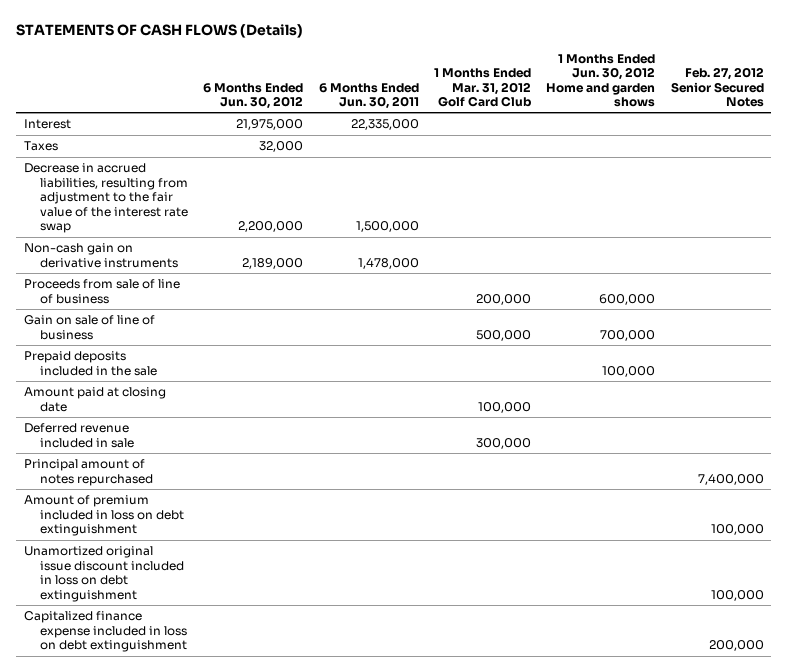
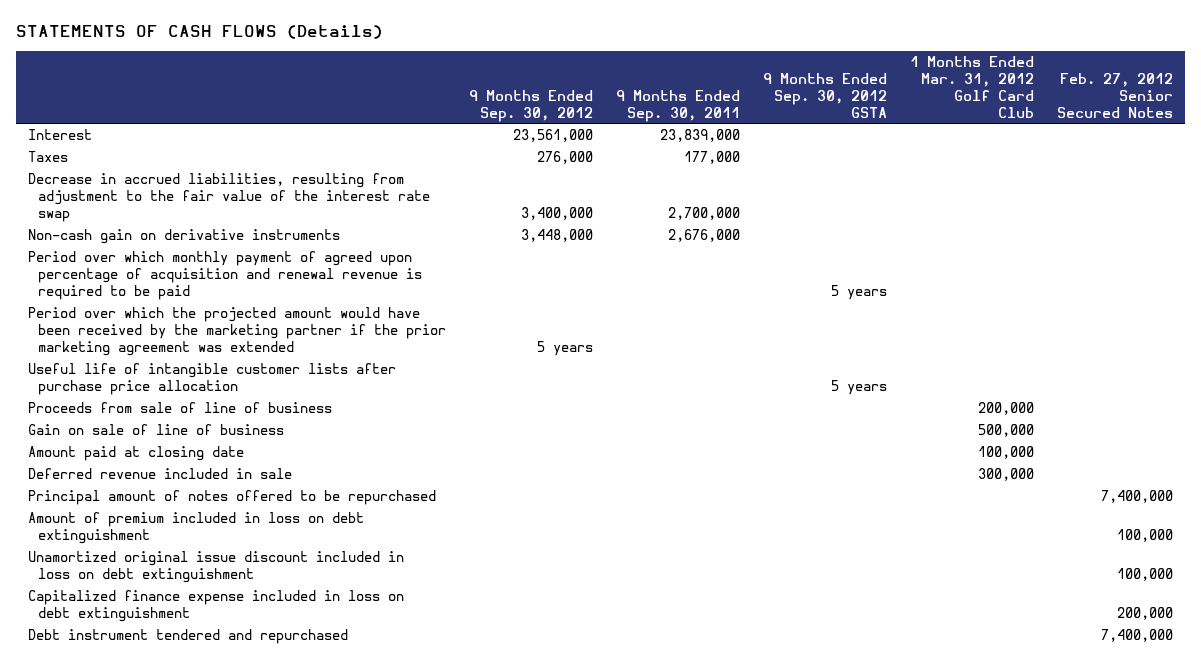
- | 6 Months Ended Jun. 30, 2012 | 6 Months Ended Jun. 30, 2011 | 1 Months Ended Mar. 31, 2012 Golf Card Club | 1 Months Ended Jun. 30, 2012 Home and garden shows | Feb. 27, 2012 Senior Secured Notes
+ | 9 Months Ended Sep. 30, 2012 | 9 Months Ended Sep. 30, 2011 | 9 Months Ended Sep. 30, 2012 GSTA | 1 Months Ended Mar. 31, 2012 Golf Card Club | Feb. 27, 2012 Senior Secured Notes
+ Period over which monthly payment of agreed upon percentage of acquisition and renewal revenue is required to be paid | | | 5 years | |
+ Period over which the projected amount would have been received by the marketing partner if the prior marketing agreement was extended | 5 years | | | |
+ Useful life of intangible customer lists after purchase price allocation | | | 5 years | |
- Prepaid deposits included in the sale | | | | 100,000 |
- Principal amount of notes repurchased | | | | | 7,400,000
+ Principal amount of notes offered to be repurchased | | | | | 7,400,000
+ Debt instrument tendered and repurchased | | | | | 7,400,000

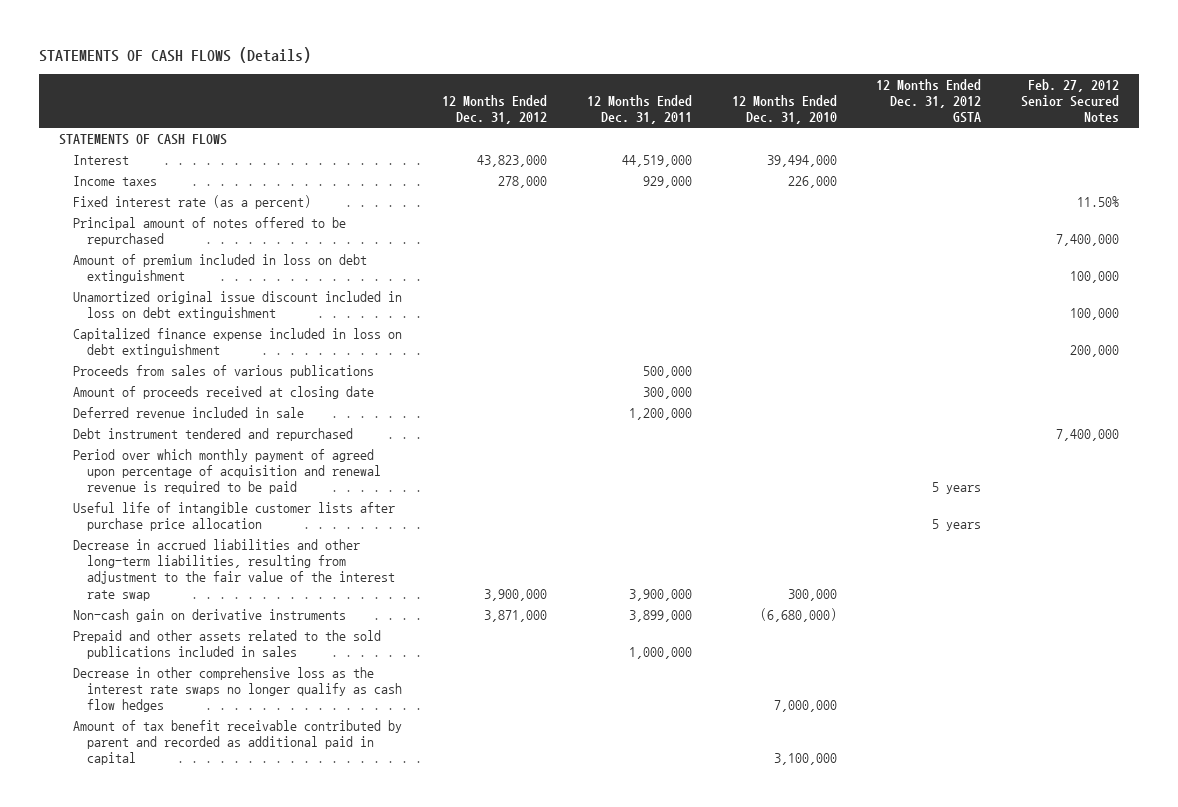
- | 9 Months Ended Sep. 30, 2012 | 9 Months Ended Sep. 30, 2011 | 9 Months Ended Sep. 30, 2012 GSTA | 1 Months Ended Mar. 31, 2012 Golf Card Club | Feb. 27, 2012 Senior Secured Notes
+ | 12 Months Ended Dec. 31, 2012 | 12 Months Ended Dec. 31, 2011 | 12 Months Ended Dec. 31, 2010 | 12 Months Ended Dec. 31, 2012 GSTA | Feb. 27, 2012 Senior Secured Notes
+ STATEMENTS OF CASH FLOWS
- Taxes | 276,000 | 177,000 | | |
- Decrease in accrued liabilities, resulting from adjustment to the fair value of the interest rate swap | 3,400,000 | 2,700,000 | | |
- Period over which the projected amount would have been received by the marketing partner if the prior marketing agreement was extended | 5 years | | | |
- Proceeds from sale of line of business | | | | 200,000 |
- Gain on sale of line of business | | | | 500,000 |
- Amount paid at closing date | | | | 100,000 |
+ Income taxes | 278,000 | 929,000 | 226,000 | |
+ Fixed interest rate (as a percent) | | | | | 11.50%
+ Proceeds from sales of various publications | | 500,000 | | |
+ Amount of proceeds received at closing date | | 300,000 | | |
moved down: Deferred revenue included in sale | | 1,200,000 | | |
moved down: Period over which monthly payment of agreed upon percentage of acquisition and renewal revenue is required to be paid | | | | 5 years |
moved down: Useful life of intangible customer lists after purchase price allocation | | | | 5 years |
+ Decrease in accrued liabilities and other long-term liabilities, resulting from adjustment to the fair value of the interest rate swap | 3,900,000 | 3,900,000 | 300,000 | |
moved down: Non-cash gain on derivative instruments | 3,871,000 | 3,899,000 | (6,680,000) | |
+ Prepaid and other assets related to the sold publications included in sales | | 1,000,000 | | |
+ Decrease in other comprehensive loss as the interest rate swaps no longer qualify as cash flow hedges | | | 7,000,000 | |
+ Amount of tax benefit receivable contributed by parent and recorded as additional paid in capital | | | 3,100,000 | |

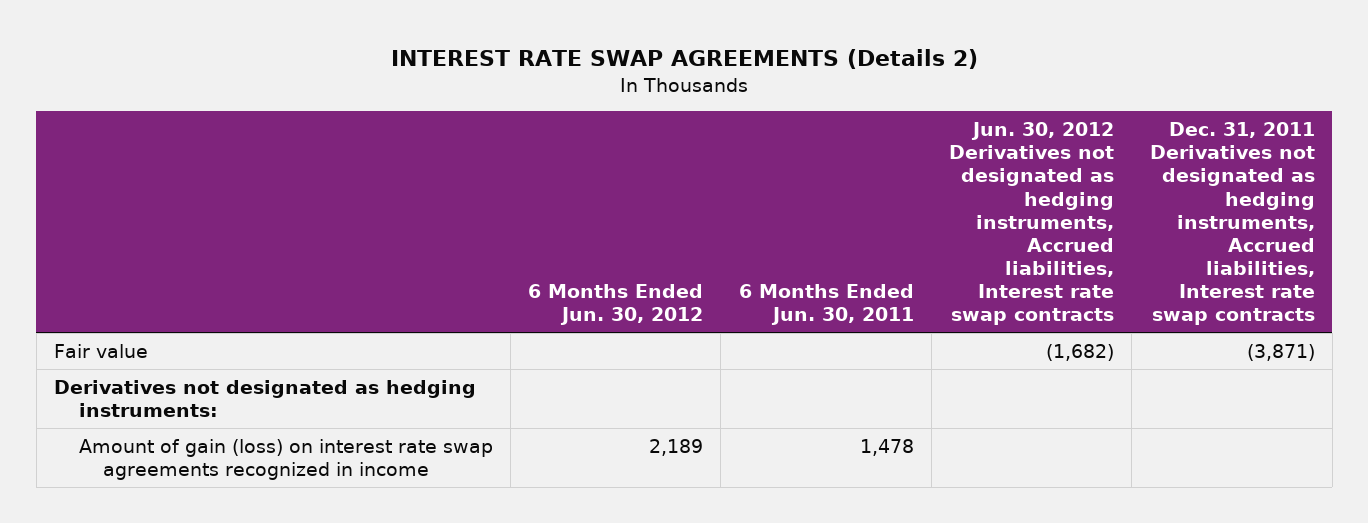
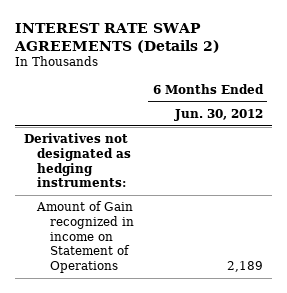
- | 6 Months Ended Jun. 30, 2012 | 6 Months Ended Jun. 30, 2011 | Jun. 30, 2012 Derivatives not designated as hedging instruments, Accrued liabilities, Interest rate swap contracts | Dec. 31, 2011 Derivatives not designated as hedging instruments, Accrued liabilities, Interest rate swap contracts
+ | 6 Months Ended Jun. 30, 2012
- Fair value | | | (1,682) | (3,871)
- Amount of gain (loss) on interest rate swap agreements recognized in income | 2,189 | 1,478 | |
+ Amount of Gain recognized in income on Statement of Operations | 2,189

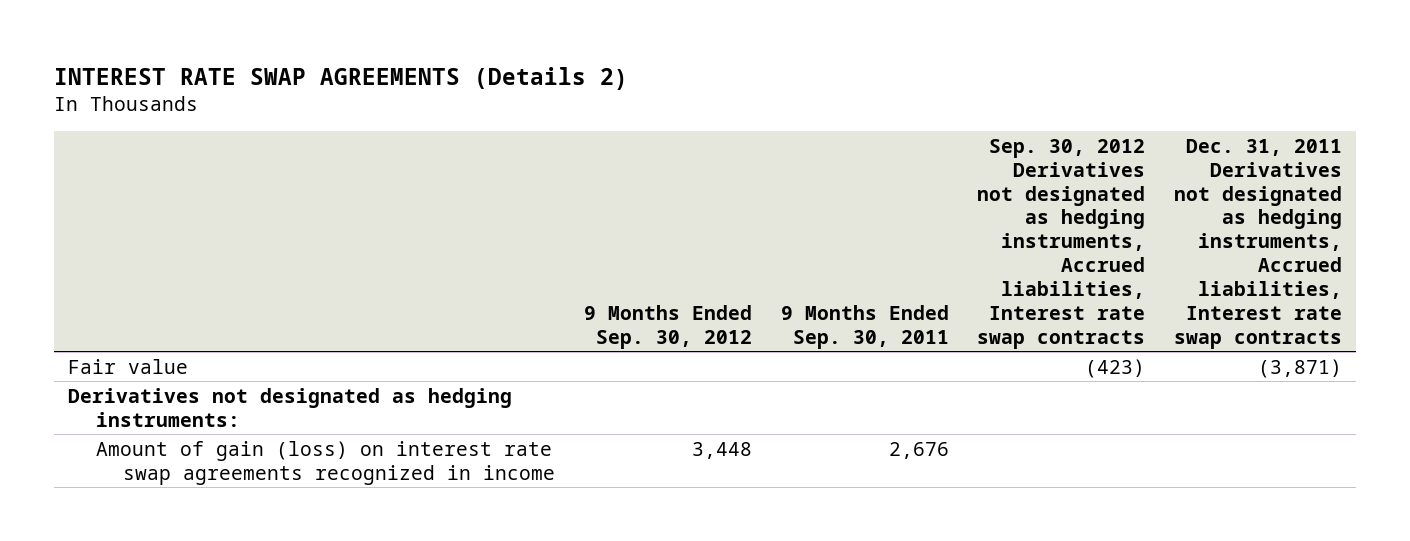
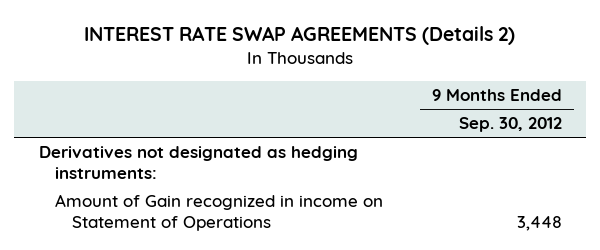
- | 9 Months Ended Sep. 30, 2012 | 9 Months Ended Sep. 30, 2011 | Sep. 30, 2012 Derivatives not designated as hedging instruments, Accrued liabilities, Interest rate swap contracts | Dec. 31, 2011 Derivatives not designated as hedging instruments, Accrued liabilities, Interest rate swap contracts
+ | 9 Months Ended Sep. 30, 2012
- Fair value | | | (423) | (3,871)
- Amount of gain (loss) on interest rate swap agreements recognized in income | 3,448 | 2,676 | |
+ Amount of Gain recognized in income on Statement of Operations | 3,448

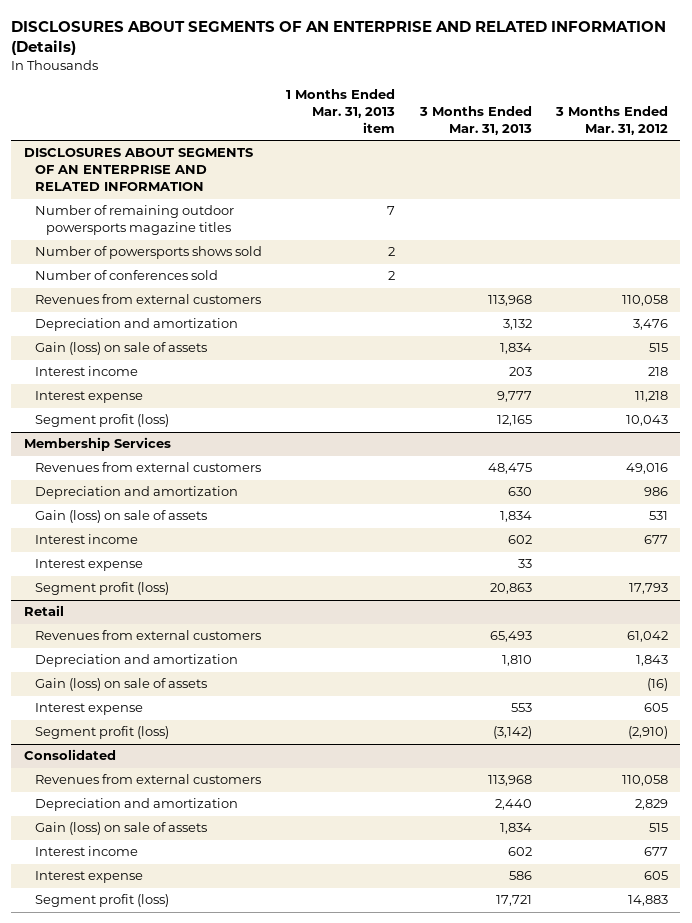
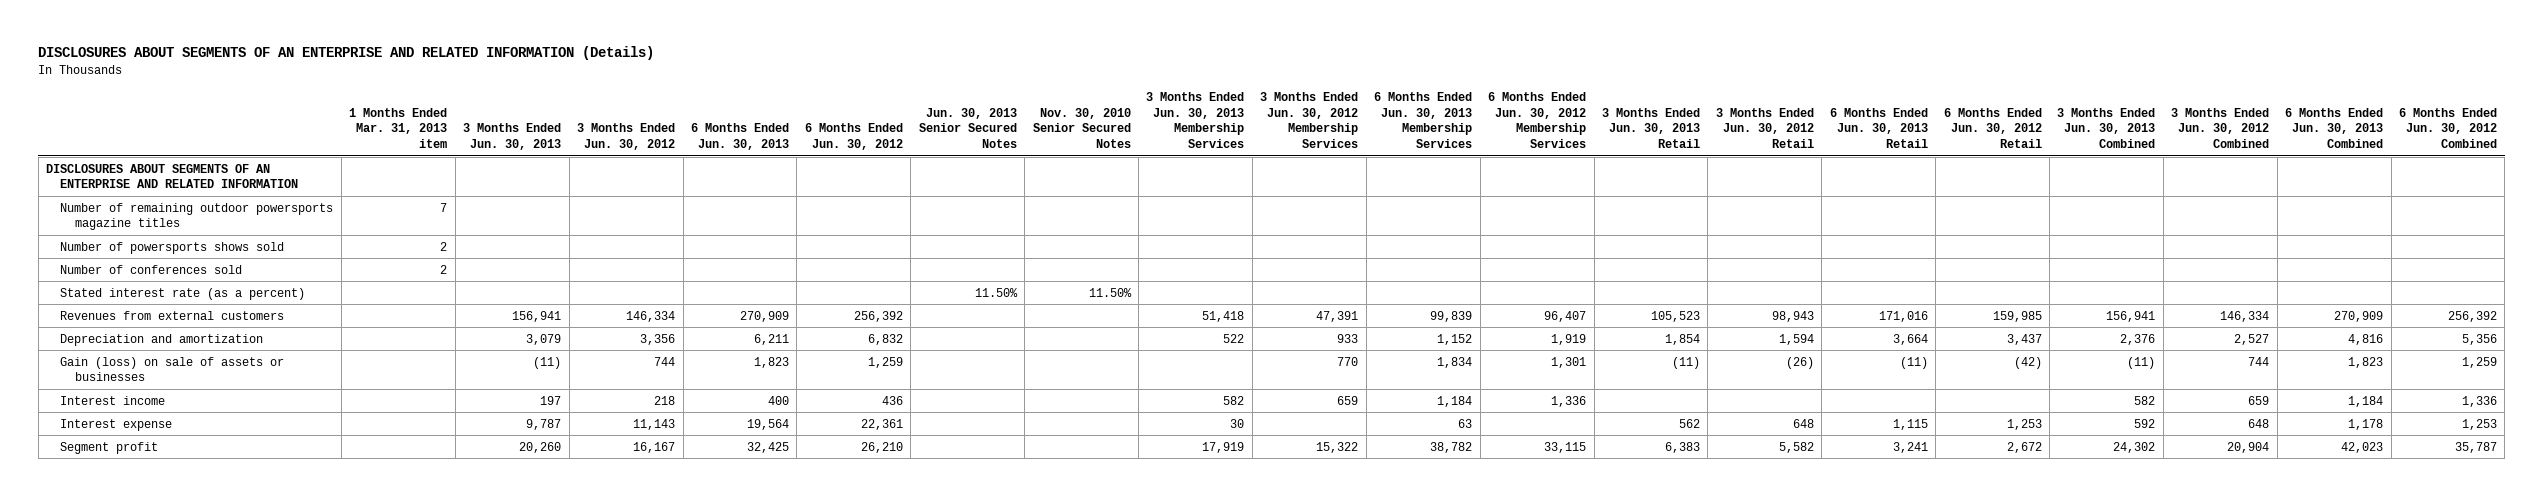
- | 1 Months Ended Mar. 31, 2013 item | 3 Months Ended Mar. 31, 2013 | 3 Months Ended Mar. 31, 2012
+ | 1 Months Ended Mar. 31, 2013 item | 3 Months Ended Jun. 30, 2013 | 3 Months Ended Jun. 30, 2012 | 6 Months Ended Jun. 30, 2013 | 6 Months Ended Jun. 30, 2012 | Jun. 30, 2013 Senior Secured Notes | Nov. 30, 2010 Senior Secured Notes | 3 Months Ended Jun. 30, 2013 Membership Services | 3 Months Ended Jun. 30, 2012 Membership Services | 6 Months Ended Jun. 30, 2013 Membership Services | 6 Months Ended Jun. 30, 2012 Membership Services | 3 Months Ended Jun. 30, 2013 Retail | 3 Months Ended Jun. 30, 2012 Retail | 6 Months Ended Jun. 30, 2013 Retail | 6 Months Ended Jun. 30, 2012 Retail | 3 Months Ended Jun. 30, 2013 Combined | 3 Months Ended Jun. 30, 2012 Combined | 6 Months Ended Jun. 30, 2013 Combined | 6 Months Ended Jun. 30, 2012 Combined
+ Stated interest rate (as a percent) | | | | | | 11.50% | 11.50% | | | | | | | | | | | |
- Gain (loss) on sale of assets | | 1,834 | 515
+ Gain (loss) on sale of assets or businesses | | (11) | 744 | 1,823 | 1,259 | | | | 770 | 1,834 | 1,301 | (11) | (26) | (11) | (42) | (11) | 744 | 1,823 | 1,259
- Segment profit (loss) | | 12,165 | 10,043
- Membership Services
- Revenues from external customers | | 48,475 | 49,016
- Depreciation and amortization | | 630 | 986
- Gain (loss) on sale of assets | | 1,834 | 531
- Interest income | | 602 | 677
- Interest expense | | 33 |
- Segment profit (loss) | | 20,863 | 17,793
- Retail
- Revenues from external customers | | 65,493 | 61,042
- Depreciation and amortization | | 1,810 | 1,843
- Gain (loss) on sale of assets | | | (16)
- Interest expense | | 553 | 605
- Segment profit (loss) | | (3,142) | (2,910)
- Consolidated
- Revenues from external customers | | 113,968 | 110,058
- Depreciation and amortization | | 2,440 | 2,829
- Gain (loss) on sale of assets | | 1,834 | 515
- Interest income | | 602 | 677
- Interest expense | | 586 | 605
- Segment profit (loss) | | 17,721 | 14,883
+ Segment profit | | 20,260 | 16,167 | 32,425 | 26,210 | | | 17,919 | 15,322 | 38,782 | 33,115 | 6,383 | 5,582 | 3,241 | 2,672 | 24,302 | 20,904 | 42,023 | 35,787

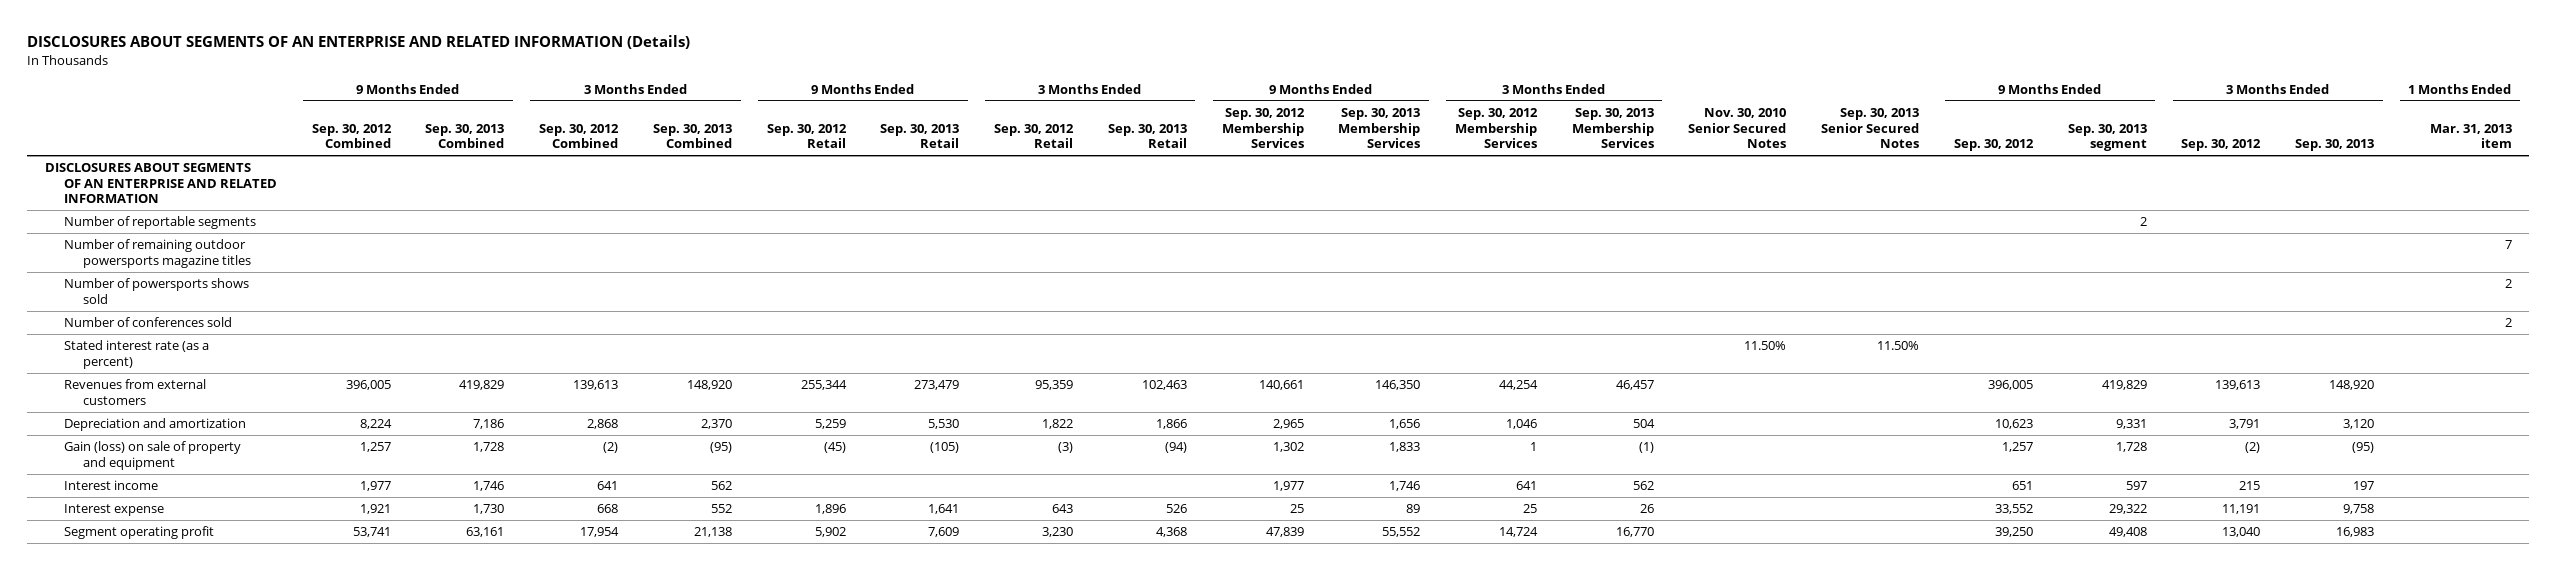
- | 1 Months Ended Mar. 31, 2013 item | 3 Months Ended Jun. 30, 2013 | 3 Months Ended Jun. 30, 2012 | 6 Months Ended Jun. 30, 2013 | 6 Months Ended Jun. 30, 2012 | Jun. 30, 2013 Senior Secured Notes | Nov. 30, 2010 Senior Secured Notes | 3 Months Ended Jun. 30, 2013 Membership Services | 3 Months Ended Jun. 30, 2012 Membership Services | 6 Months Ended Jun. 30, 2013 Membership Services | 6 Months Ended Jun. 30, 2012 Membership Services | 3 Months Ended Jun. 30, 2013 Retail | 3 Months Ended Jun. 30, 2012 Retail | 6 Months Ended Jun. 30, 2013 Retail | 6 Months Ended Jun. 30, 2012 Retail | 3 Months Ended Jun. 30, 2013 Combined | 3 Months Ended Jun. 30, 2012 Combined | 6 Months Ended Jun. 30, 2013 Combined | 6 Months Ended Jun. 30, 2012 Combined
+ | 9 Months Ended Sep. 30, 2012 Combined | 9 Months Ended Sep. 30, 2013 Combined | 3 Months Ended Sep. 30, 2012 Combined | 3 Months Ended Sep. 30, 2013 Combined | 9 Months Ended Sep. 30, 2012 Retail | 9 Months Ended Sep. 30, 2013 Retail | 3 Months Ended Sep. 30, 2012 Retail | 3 Months Ended Sep. 30, 2013 Retail | 9 Months Ended Sep. 30, 2012 Membership Services | 9 Months Ended Sep. 30, 2013 Membership Services | 3 Months Ended Sep. 30, 2012 Membership Services | 3 Months Ended Sep. 30, 2013 Membership Services | Nov. 30, 2010 Senior Secured Notes | Sep. 30, 2013 Senior Secured Notes | 9 Months Ended Sep. 30, 2012 | 9 Months Ended Sep. 30, 2013 segment | 3 Months Ended Sep. 30, 2012 | 3 Months Ended Sep. 30, 2013 | 1 Months Ended Mar. 31, 2013 item
+ Number of reportable segments | | | | | | | | | | | | | | | | 2 | | |
- Gain (loss) on sale of assets or businesses | | (11) | 744 | 1,823 | 1,259 | | | | 770 | 1,834 | 1,301 | (11) | (26) | (11) | (42) | (11) | 744 | 1,823 | 1,259
+ Gain (loss) on sale of property and equipment | 1,257 | 1,728 | (2) | (95) | (45) | (105) | (3) | (94) | 1,302 | 1,833 | 1 | (1) | | | 1,257 | 1,728 | (2) | (95) |
- Segment profit | | 20,260 | 16,167 | 32,425 | 26,210 | | | 17,919 | 15,322 | 38,782 | 33,115 | 6,383 | 5,582 | 3,241 | 2,672 | 24,302 | 20,904 | 42,023 | 35,787
+ Segment operating profit | 53,741 | 63,161 | 17,954 | 21,138 | 5,902 | 7,609 | 3,230 | 4,368 | 47,839 | 55,552 | 14,724 | 16,770 | | | 39,250 | 49,408 | 13,040 | 16,983 |

